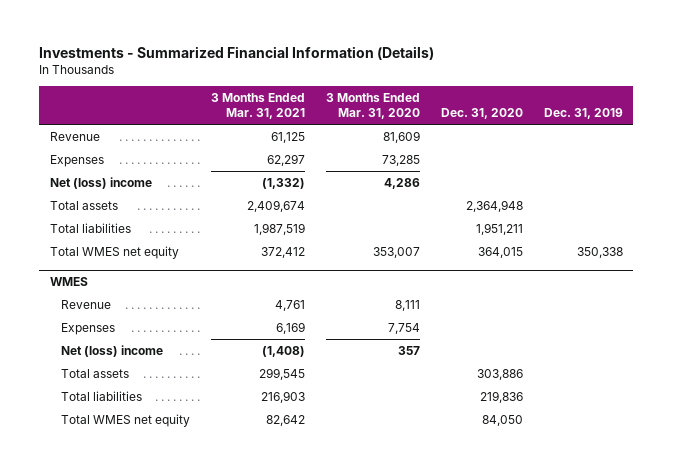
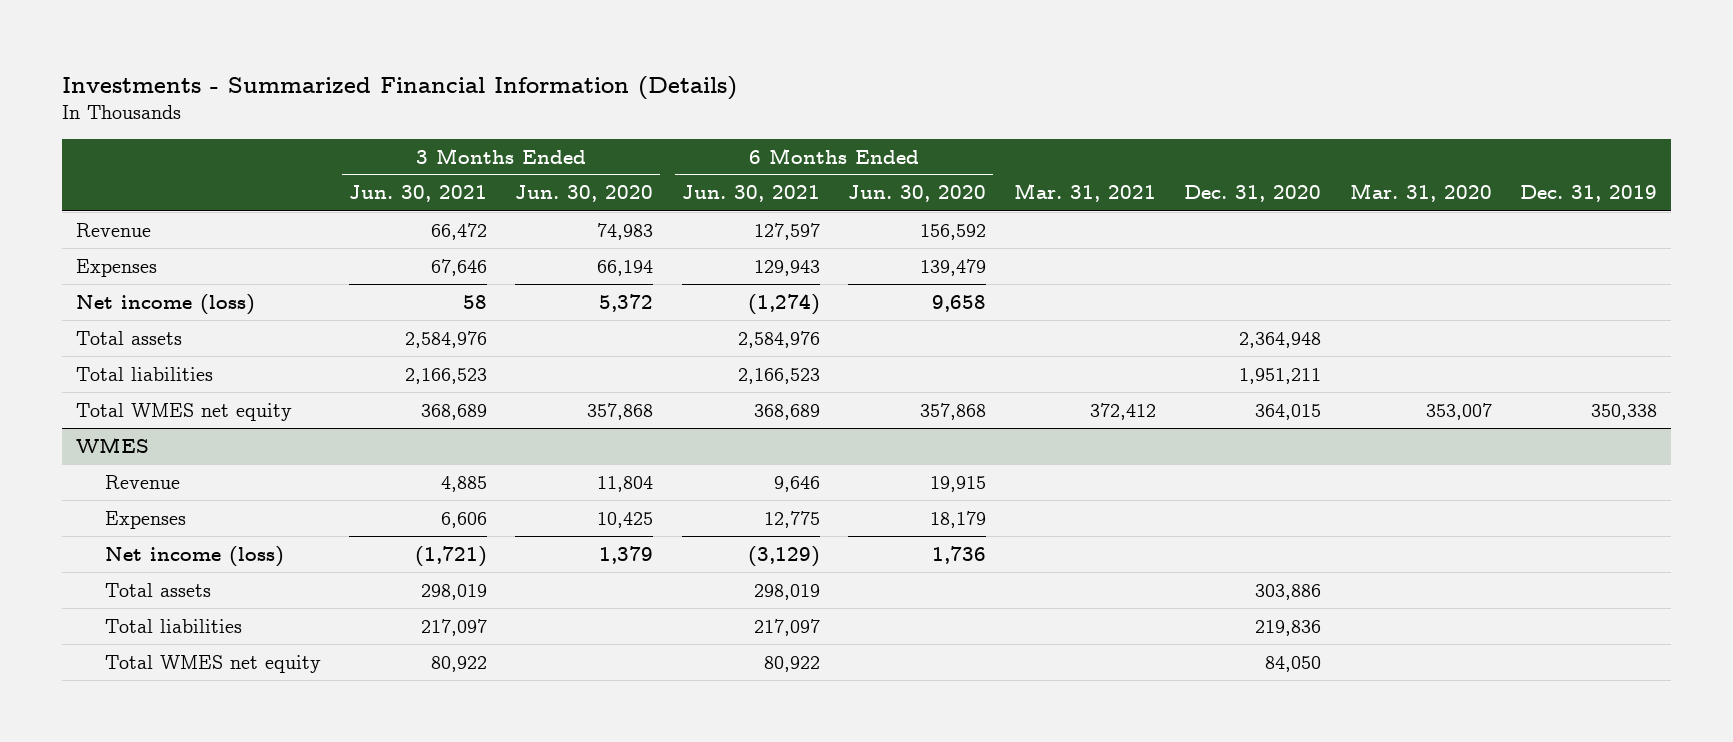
- | 3 Months Ended Mar. 31, 2021 | 3 Months Ended Mar. 31, 2020 | Dec. 31, 2020 | Dec. 31, 2019
+ | 3 Months Ended Jun. 30, 2021 | 3 Months Ended Jun. 30, 2020 | 6 Months Ended Jun. 30, 2021 | 6 Months Ended Jun. 30, 2020 | Mar. 31, 2021 | Dec. 31, 2020 | Mar. 31, 2020 | Dec. 31, 2019
- Net (loss) income | (1,332) | 4,286 | |
+ Net income (loss) | 58 | 5,372 | (1,274) | 9,658 | | | |
@ WMES
- Net (loss) income | (1,408) | 357 | |
+ Net income (loss) | (1,721) | 1,379 | (3,129) | 1,736 | | | |

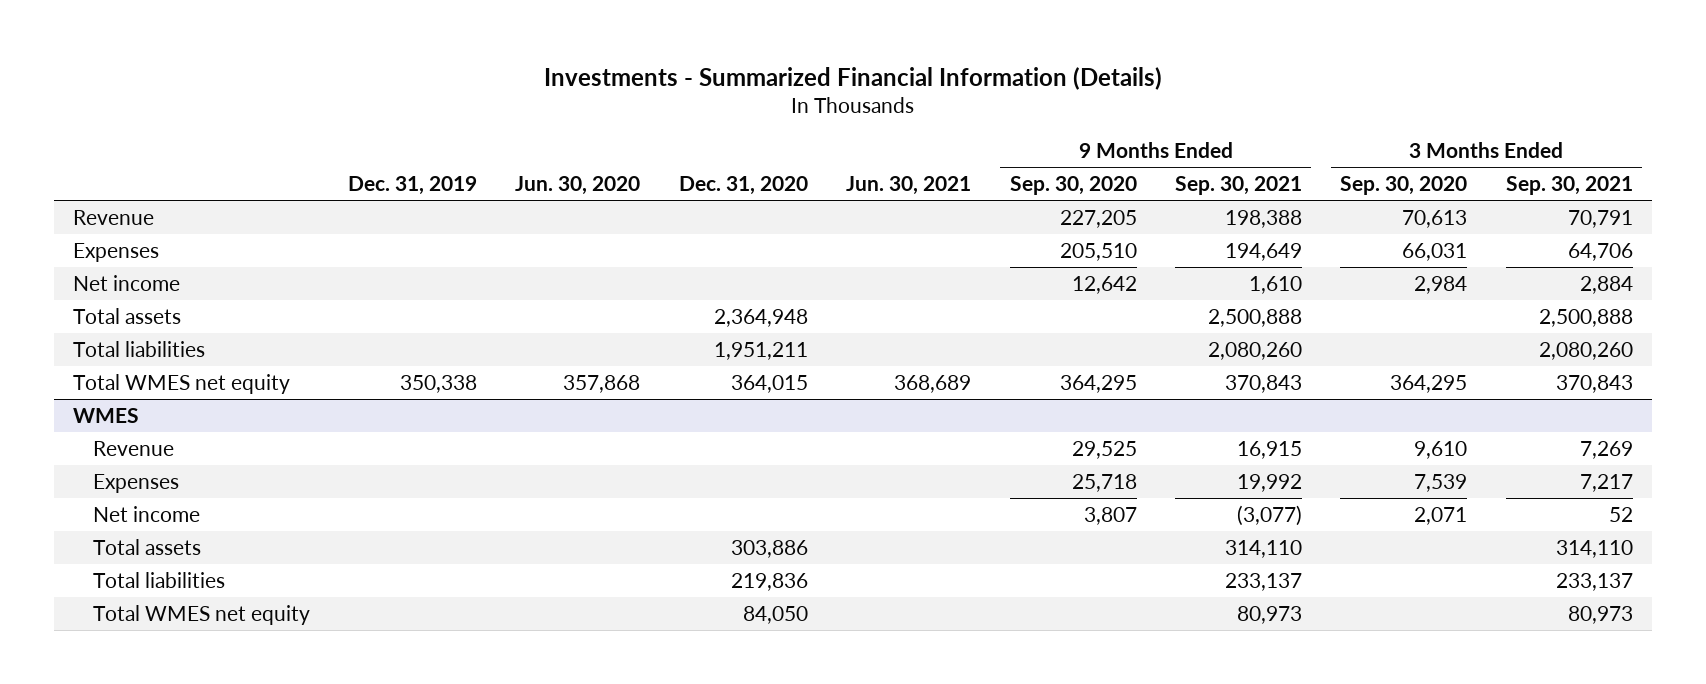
- | 3 Months Ended Jun. 30, 2021 | 3 Months Ended Jun. 30, 2020 | 6 Months Ended Jun. 30, 2021 | 6 Months Ended Jun. 30, 2020 | Mar. 31, 2021 | Dec. 31, 2020 | Mar. 31, 2020 | Dec. 31, 2019
+ | Dec. 31, 2019 | Jun. 30, 2020 | Dec. 31, 2020 | Jun. 30, 2021 | 9 Months Ended Sep. 30, 2020 | 9 Months Ended Sep. 30, 2021 | 3 Months Ended Sep. 30, 2020 | 3 Months Ended Sep. 30, 2021
- Net income (loss) | 58 | 5,372 | (1,274) | 9,658 | | | |
+ Net income | | | | | 12,642 | 1,610 | 2,984 | 2,884
@ WMES
- Net income (loss) | (1,721) | 1,379 | (3,129) | 1,736 | | | |
+ Net income | | | | | 3,807 | (3,077) | 2,071 | 52

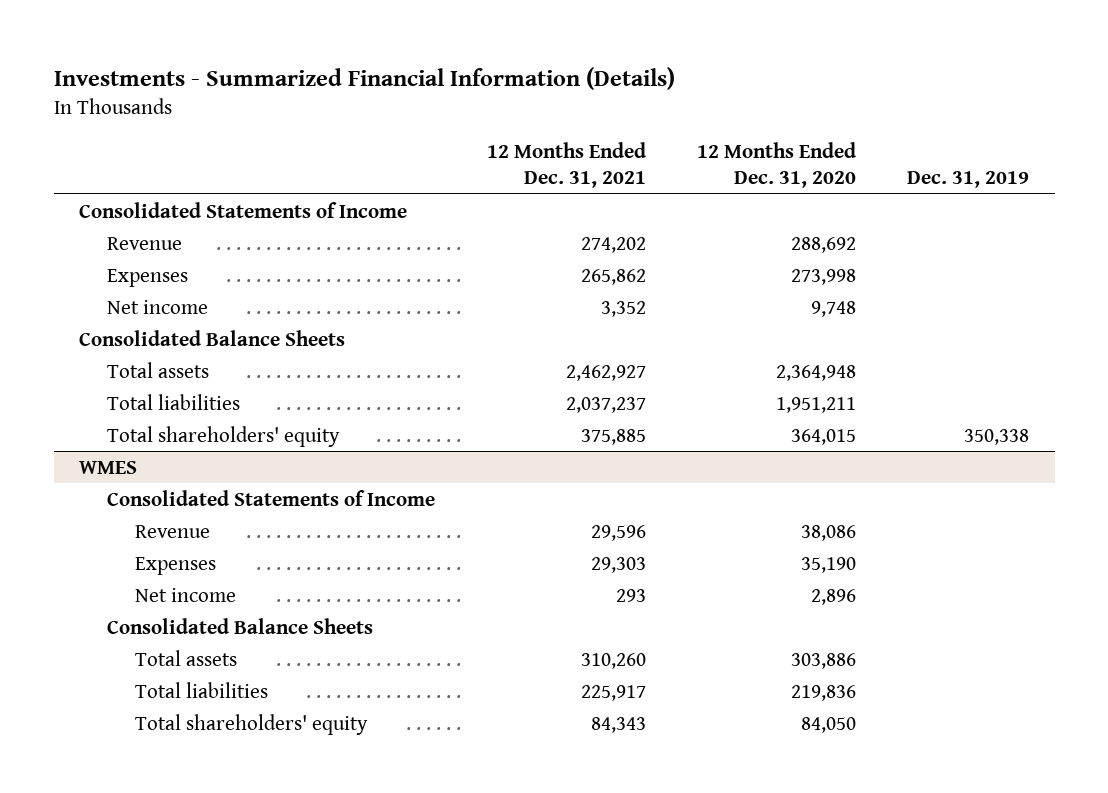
- | Dec. 31, 2019 | Jun. 30, 2020 | Dec. 31, 2020 | Jun. 30, 2021 | 9 Months Ended Sep. 30, 2020 | 9 Months Ended Sep. 30, 2021 | 3 Months Ended Sep. 30, 2020 | 3 Months Ended Sep. 30, 2021
+ | 12 Months Ended Dec. 31, 2021 | 12 Months Ended Dec. 31, 2020 | Dec. 31, 2019
+ Consolidated Statements of Income
+ Consolidated Balance Sheets
- Total WMES net equity | 350,338 | 357,868 | 364,015 | 368,689 | 364,295 | 370,843 | 364,295 | 370,843
+ Total shareholders' equity | 375,885 | 364,015 | 350,338
@ WMES
+ Consolidated Statements of Income
+ Consolidated Balance Sheets
- Total WMES net equity | | | 84,050 | | | 80,973 | | 80,973
+ Total shareholders' equity | 84,343 | 84,050 |

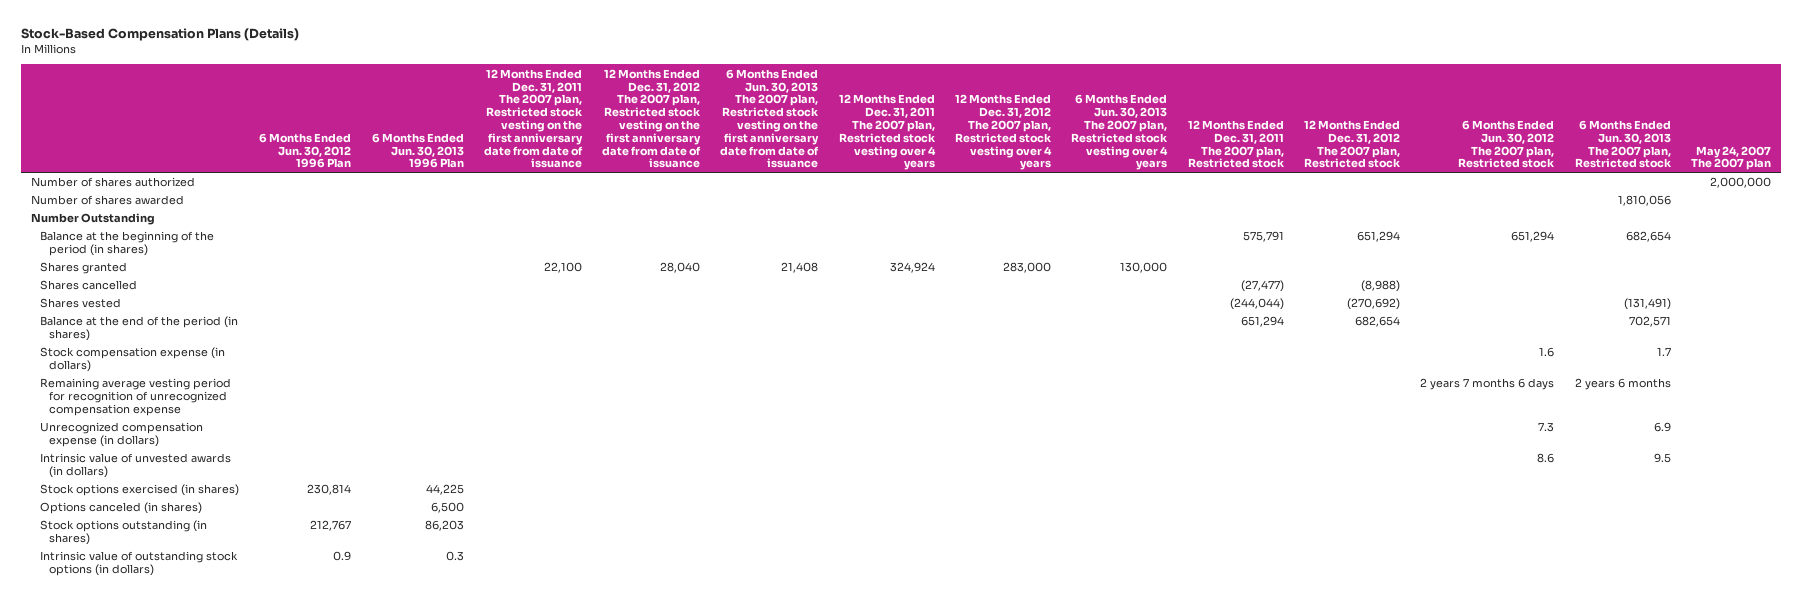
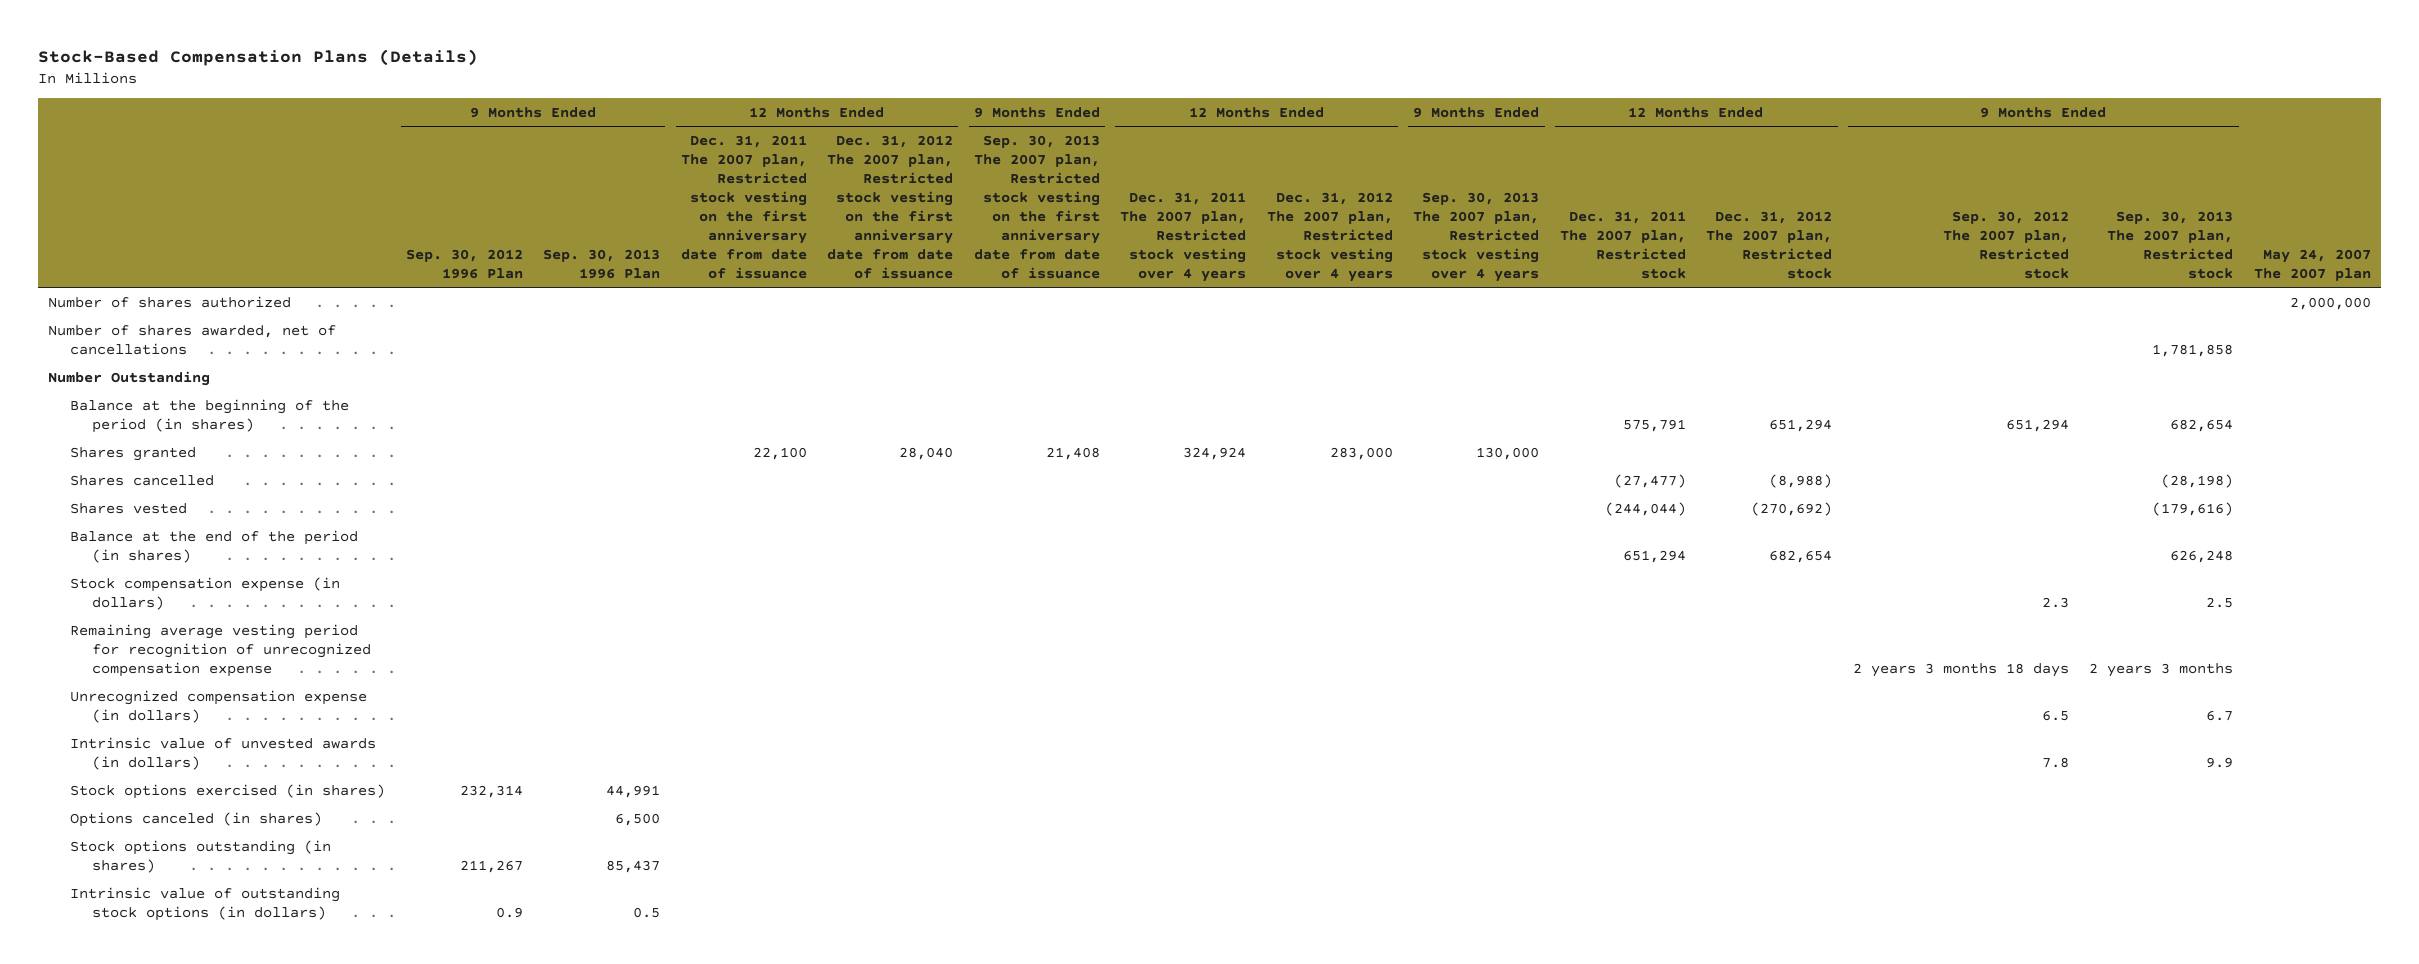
- | 6 Months Ended Jun. 30, 2012 1996 Plan | 6 Months Ended Jun. 30, 2013 1996 Plan | 12 Months Ended Dec. 31, 2011 The 2007 plan, Restricted stock vesting on the first anniversary date from date of issuance | 12 Months Ended Dec. 31, 2012 The 2007 plan, Restricted stock vesting on the first anniversary date from date of issuance | 6 Months Ended Jun. 30, 2013 The 2007 plan, Restricted stock vesting on the first anniversary date from date of issuance | 12 Months Ended Dec. 31, 2011 The 2007 plan, Restricted stock vesting over 4 years | 12 Months Ended Dec. 31, 2012 The 2007 plan, Restricted stock vesting over 4 years | 6 Months Ended Jun. 30, 2013 The 2007 plan, Restricted stock vesting over 4 years | 12 Months Ended Dec. 31, 2011 The 2007 plan, Restricted stock | 12 Months Ended Dec. 31, 2012 The 2007 plan, Restricted stock | 6 Months Ended Jun. 30, 2012 The 2007 plan, Restricted stock | 6 Months Ended Jun. 30, 2013 The 2007 plan, Restricted stock | May 24, 2007 The 2007 plan
+ | 9 Months Ended Sep. 30, 2012 1996 Plan | 9 Months Ended Sep. 30, 2013 1996 Plan | 12 Months Ended Dec. 31, 2011 The 2007 plan, Restricted stock vesting on the first anniversary date from date of issuance | 12 Months Ended Dec. 31, 2012 The 2007 plan, Restricted stock vesting on the first anniversary date from date of issuance | 9 Months Ended Sep. 30, 2013 The 2007 plan, Restricted stock vesting on the first anniversary date from date of issuance | 12 Months Ended Dec. 31, 2011 The 2007 plan, Restricted stock vesting over 4 years | 12 Months Ended Dec. 31, 2012 The 2007 plan, Restricted stock vesting over 4 years | 9 Months Ended Sep. 30, 2013 The 2007 plan, Restricted stock vesting over 4 years | 12 Months Ended Dec. 31, 2011 The 2007 plan, Restricted stock | 12 Months Ended Dec. 31, 2012 The 2007 plan, Restricted stock | 9 Months Ended Sep. 30, 2012 The 2007 plan, Restricted stock | 9 Months Ended Sep. 30, 2013 The 2007 plan, Restricted stock | May 24, 2007 The 2007 plan
- Number of shares awarded | | | | | | | | | | | | 1,810,056 |
+ Number of shares awarded, net of cancellations | | | | | | | | | | | | 1,781,858 |

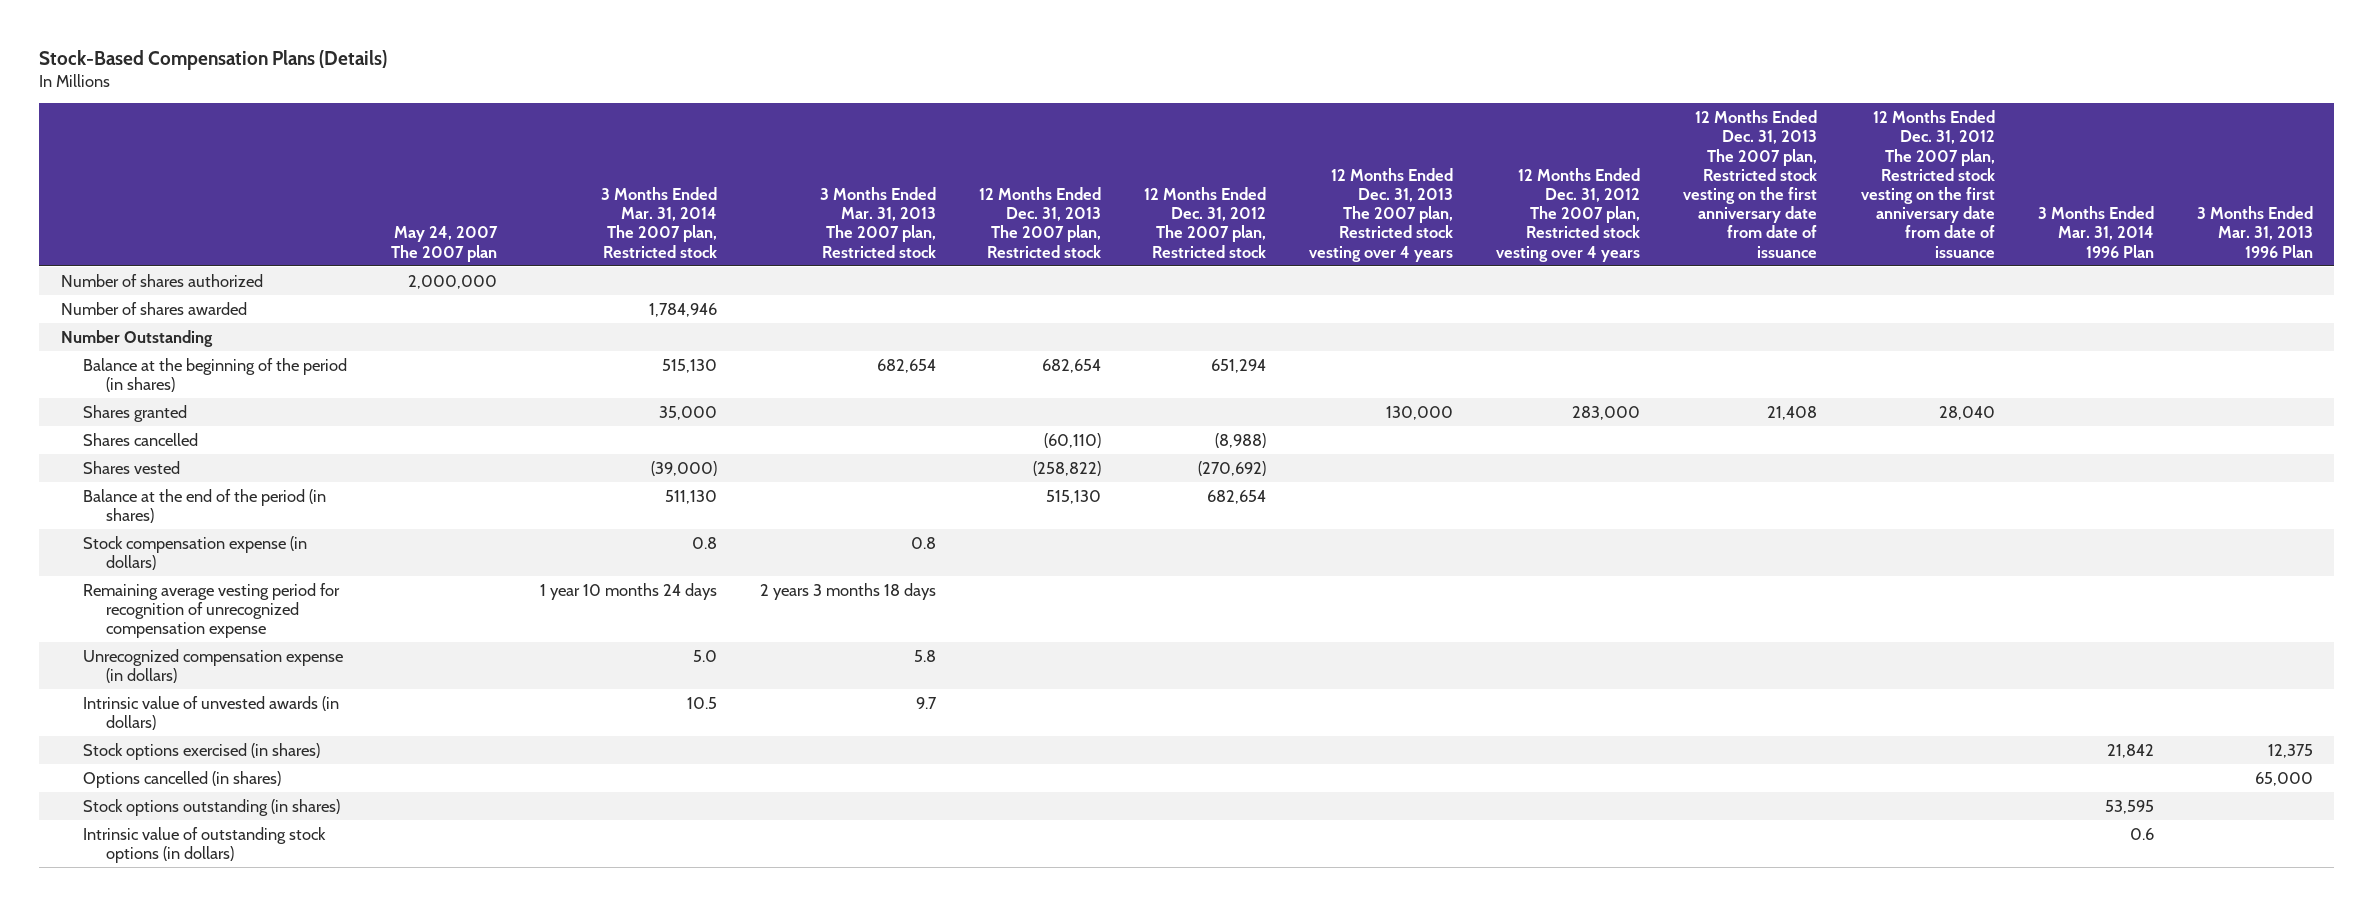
- | 9 Months Ended Sep. 30, 2012 1996 Plan | 9 Months Ended Sep. 30, 2013 1996 Plan | 12 Months Ended Dec. 31, 2011 The 2007 plan, Restricted stock vesting on the first anniversary date from date of issuance | 12 Months Ended Dec. 31, 2012 The 2007 plan, Restricted stock vesting on the first anniversary date from date of issuance | 9 Months Ended Sep. 30, 2013 The 2007 plan, Restricted stock vesting on the first anniversary date from date of issuance | 12 Months Ended Dec. 31, 2011 The 2007 plan, Restricted stock vesting over 4 years | 12 Months Ended Dec. 31, 2012 The 2007 plan, Restricted stock vesting over 4 years | 9 Months Ended Sep. 30, 2013 The 2007 plan, Restricted stock vesting over 4 years | 12 Months Ended Dec. 31, 2011 The 2007 plan, Restricted stock | 12 Months Ended Dec. 31, 2012 The 2007 plan, Restricted stock | 9 Months Ended Sep. 30, 2012 The 2007 plan, Restricted stock | 9 Months Ended Sep. 30, 2013 The 2007 plan, Restricted stock | May 24, 2007 The 2007 plan
+ | May 24, 2007 The 2007 plan | 3 Months Ended Mar. 31, 2014 The 2007 plan, Restricted stock | 3 Months Ended Mar. 31, 2013 The 2007 plan, Restricted stock | 12 Months Ended Dec. 31, 2013 The 2007 plan, Restricted stock | 12 Months Ended Dec. 31, 2012 The 2007 plan, Restricted stock | 12 Months Ended Dec. 31, 2013 The 2007 plan, Restricted stock vesting over 4 years | 12 Months Ended Dec. 31, 2012 The 2007 plan, Restricted stock vesting over 4 years | 12 Months Ended Dec. 31, 2013 The 2007 plan, Restricted stock vesting on the first anniversary date from date of issuance | 12 Months Ended Dec. 31, 2012 The 2007 plan, Restricted stock vesting on the first anniversary date from date of issuance | 3 Months Ended Mar. 31, 2014 1996 Plan | 3 Months Ended Mar. 31, 2013 1996 Plan
- Number of shares awarded, net of cancellations | | | | | | | | | | | | 1,781,858 |
+ Number of shares awarded | | 1,784,946 | | | | | | | | |
- Options canceled (in shares) | | 6,500 | | | | | | | | | | |
+ Options cancelled (in shares) | | | | | | | | | | | 65,000

